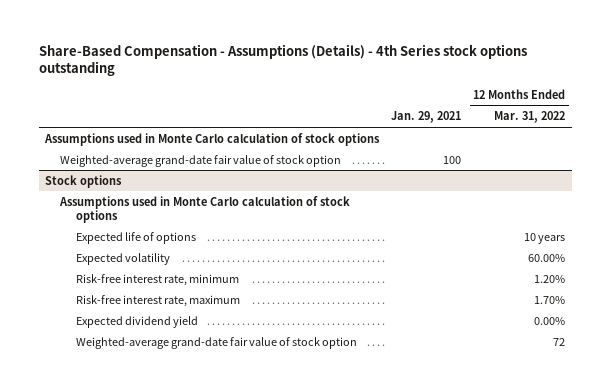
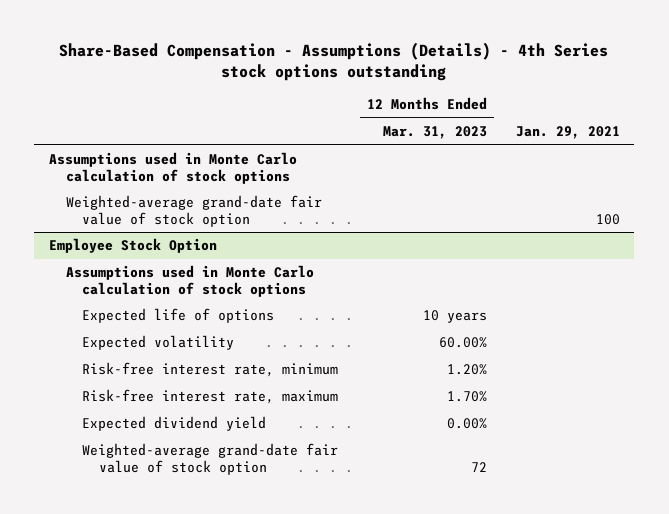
- | Jan. 29, 2021 | 12 Months Ended Mar. 31, 2022
+ | 12 Months Ended Mar. 31, 2023 | Jan. 29, 2021
- Stock options
+ Employee Stock Option

